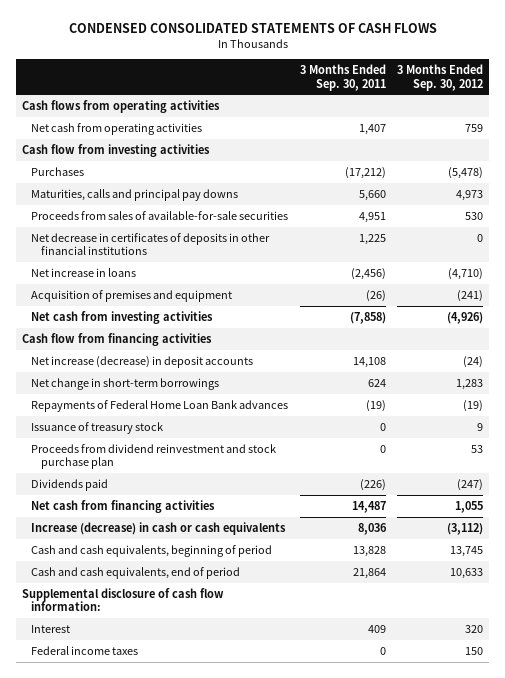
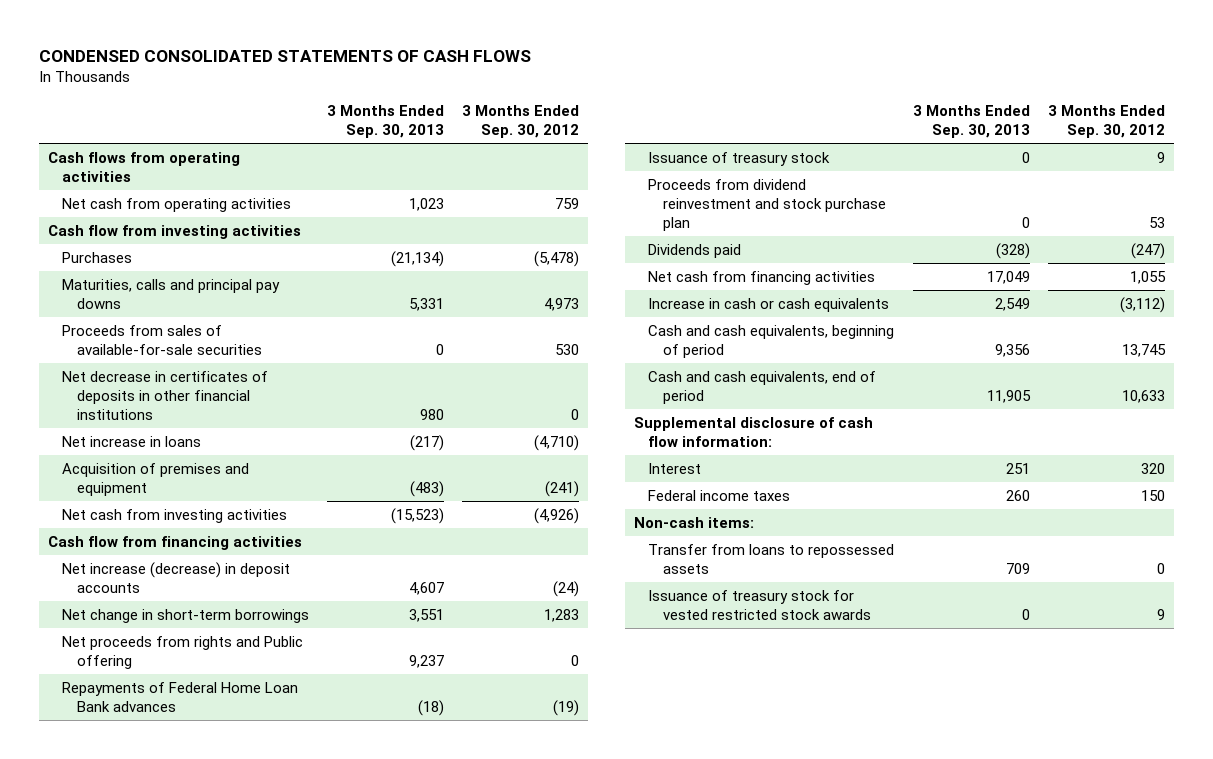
- | 3 Months Ended Sep. 30, 2011 | 3 Months Ended Sep. 30, 2012
+ | 3 Months Ended Sep. 30, 2013 | 3 Months Ended Sep. 30, 2012
+ Net proceeds from rights and Public offering | 9,237 | 0
- Increase (decrease) in cash or cash equivalents | 8,036 | (3,112)
+ Increase in cash or cash equivalents | 2,549 | (3,112)
+ Non-cash items:
+ Transfer from loans to repossessed assets | 709 | 0
+ Issuance of treasury stock for vested restricted stock awards | 0 | 9

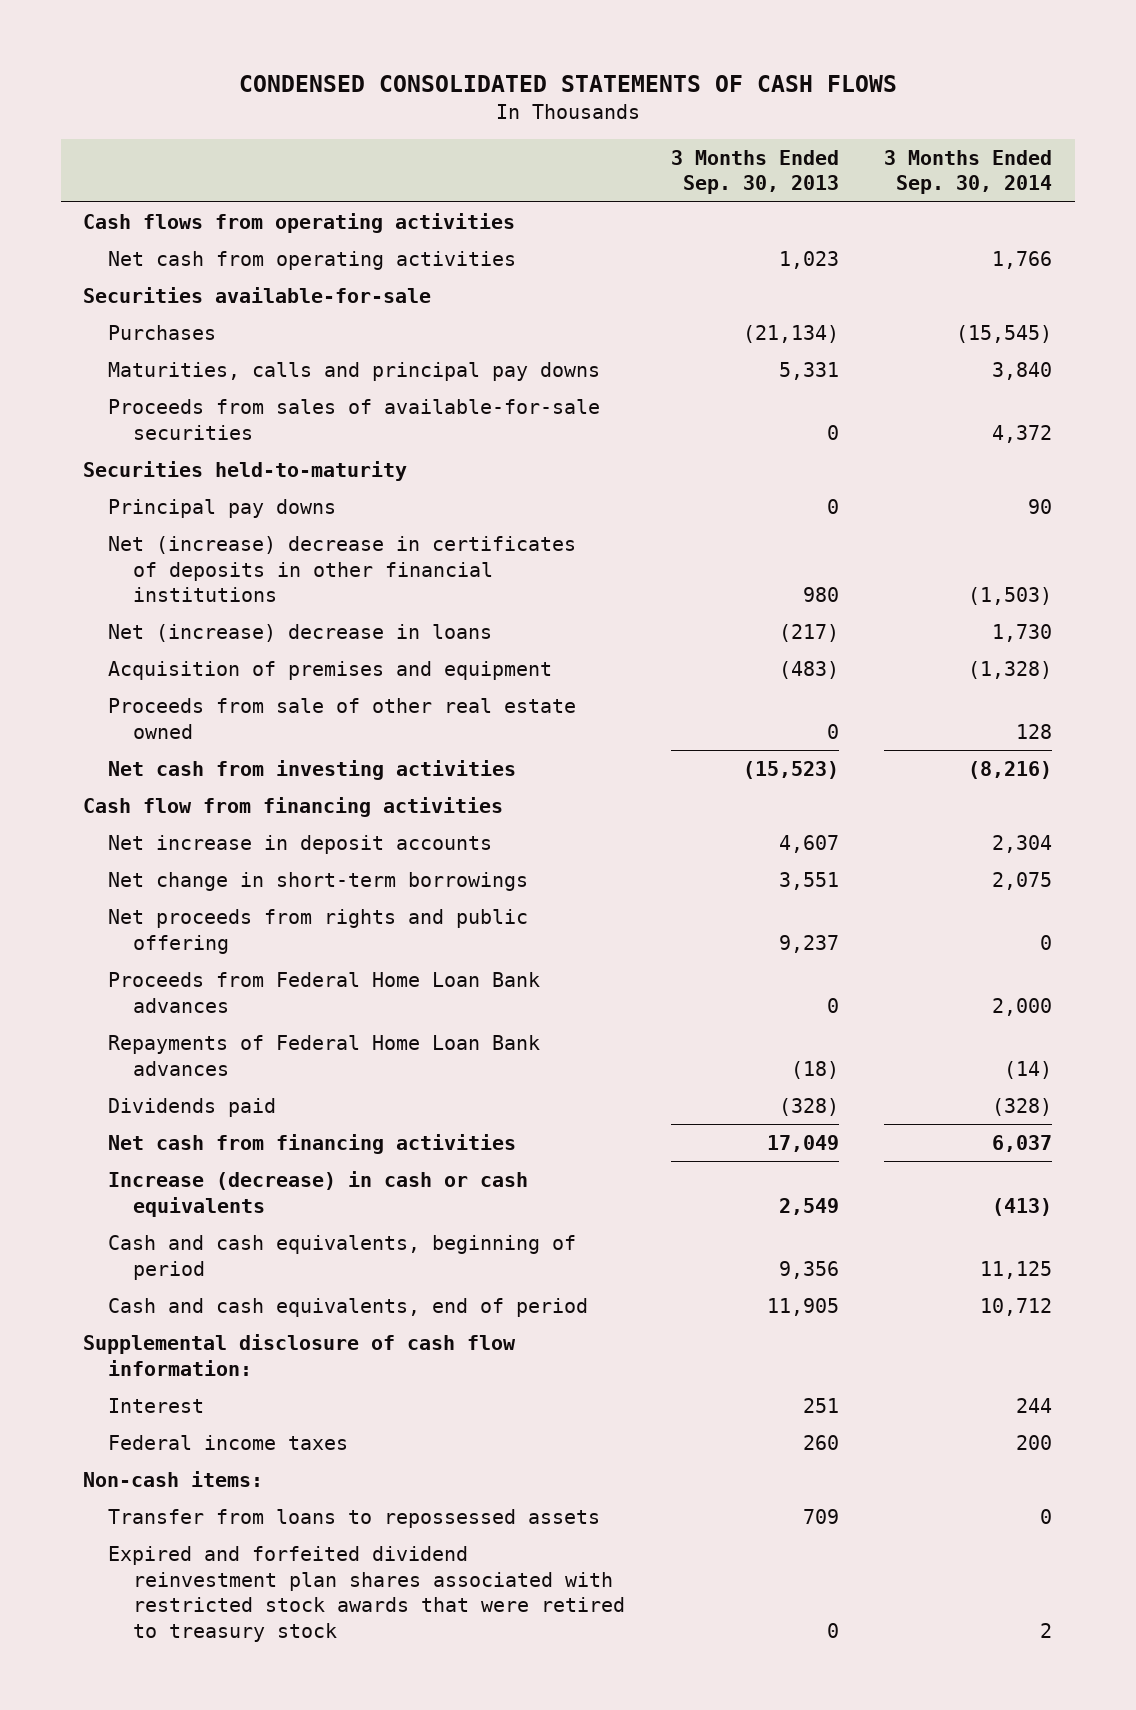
- | 3 Months Ended Sep. 30, 2013 | 3 Months Ended Sep. 30, 2012
+ | 3 Months Ended Sep. 30, 2013 | 3 Months Ended Sep. 30, 2014
- Cash flow from investing activities
+ Securities available-for-sale
- Net decrease in certificates of deposits in other financial institutions | 980 | 0
- Net increase in loans | (217) | (4,710)
+ Securities held-to-maturity
+ Principal pay downs | 0 | 90
+ Net (increase) decrease in certificates of deposits in other financial institutions | 980 | (1,503)
+ Net (increase) decrease in loans | (217) | 1,730
+ Proceeds from sale of other real estate owned | 0 | 128
- Net increase (decrease) in deposit accounts | 4,607 | (24)
+ Net increase in deposit accounts | 4,607 | 2,304
- Net proceeds from rights and Public offering | 9,237 | 0
+ Net proceeds from rights and public offering | 9,237 | 0
+ Proceeds from Federal Home Loan Bank advances | 0 | 2,000
- Issuance of treasury stock | 0 | 9
- Proceeds from dividend reinvestment and stock purchase plan | 0 | 53
- Increase in cash or cash equivalents | 2,549 | (3,112)
+ Increase (decrease) in cash or cash equivalents | 2,549 | (413)
- Issuance of treasury stock for vested restricted stock awards | 0 | 9
+ Expired and forfeited dividend reinvestment plan shares associated with restricted stock awards that were retired to treasury stock | 0 | 2

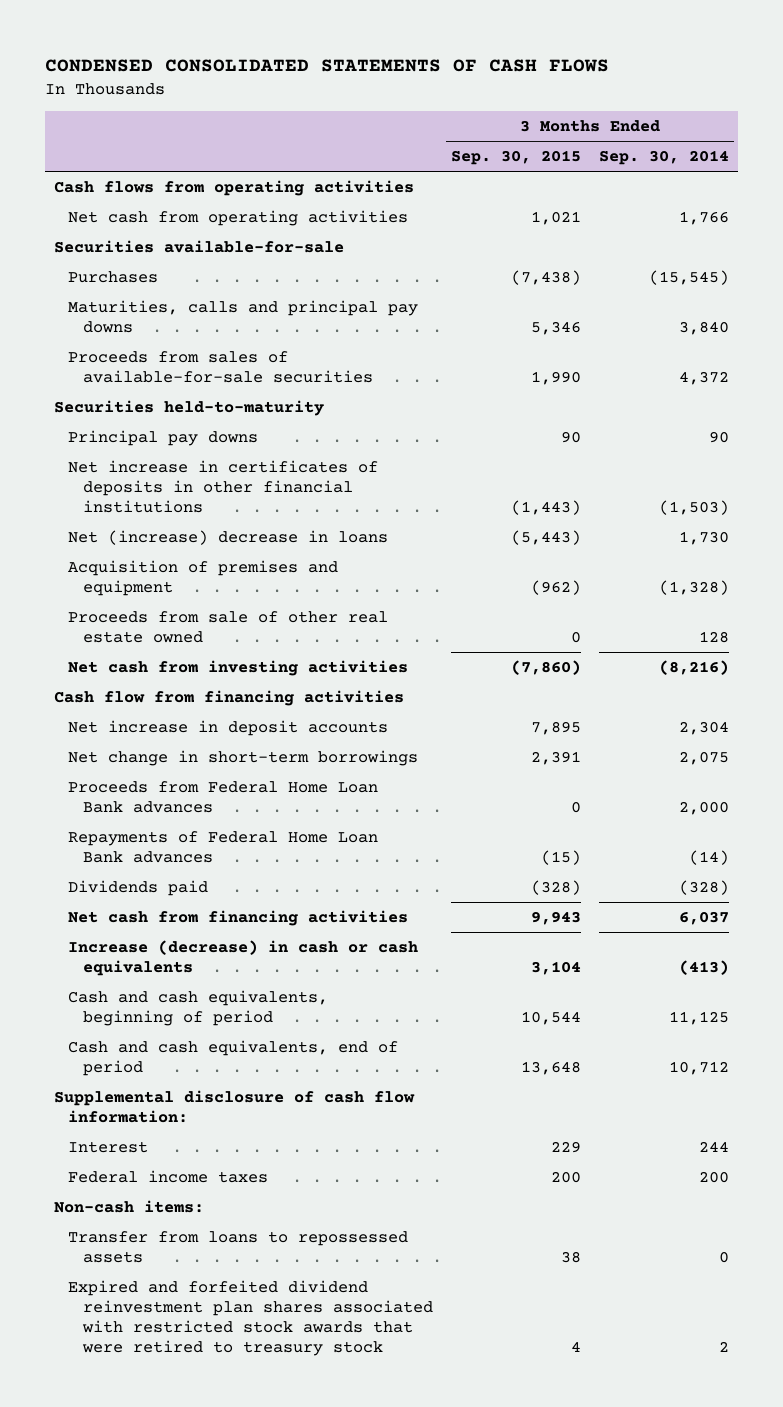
- | 3 Months Ended Sep. 30, 2013 | 3 Months Ended Sep. 30, 2014
+ | 3 Months Ended Sep. 30, 2015 | 3 Months Ended Sep. 30, 2014
- Net (increase) decrease in certificates of deposits in other financial institutions | 980 | (1,503)
+ Net increase in certificates of deposits in other financial institutions | (1,443) | (1,503)
- Net proceeds from rights and public offering | 9,237 | 0

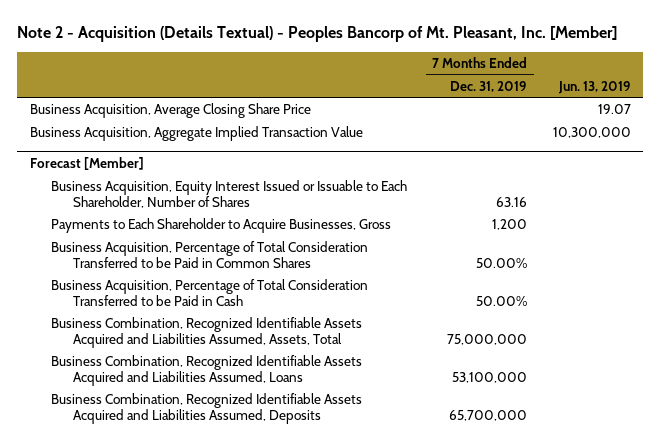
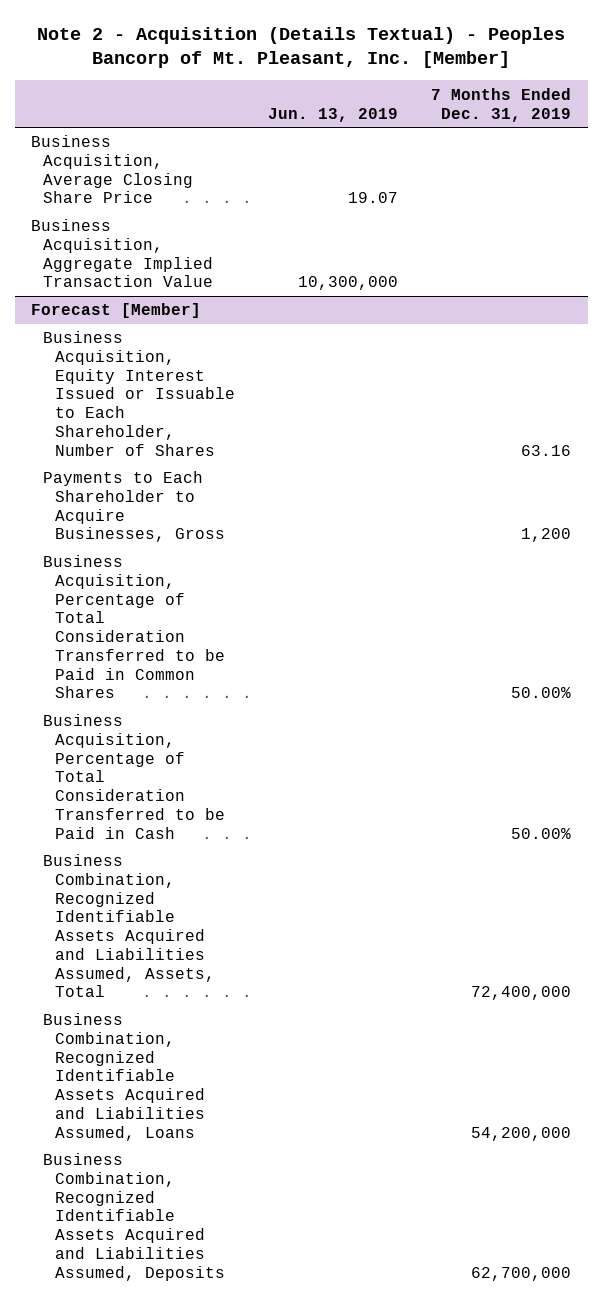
- | 7 Months Ended Dec. 31, 2019 | Jun. 13, 2019
+ | Jun. 13, 2019 | 7 Months Ended Dec. 31, 2019
@ Forecast [Member]
- Business Combination, Recognized Identifiable Assets Acquired and Liabilities Assumed, Assets, Total | 75,000,000 |
- Business Combination, Recognized Identifiable Assets Acquired and Liabilities Assumed, Loans | 53,100,000 |
- Business Combination, Recognized Identifiable Assets Acquired and Liabilities Assumed, Deposits | 65,700,000 |
+ Business Combination, Recognized Identifiable Assets Acquired and Liabilities Assumed, Assets, Total | | 72,400,000
+ Business Combination, Recognized Identifiable Assets Acquired and Liabilities Assumed, Loans | | 54,200,000
+ Business Combination, Recognized Identifiable Assets Acquired and Liabilities Assumed, Deposits | | 62,700,000

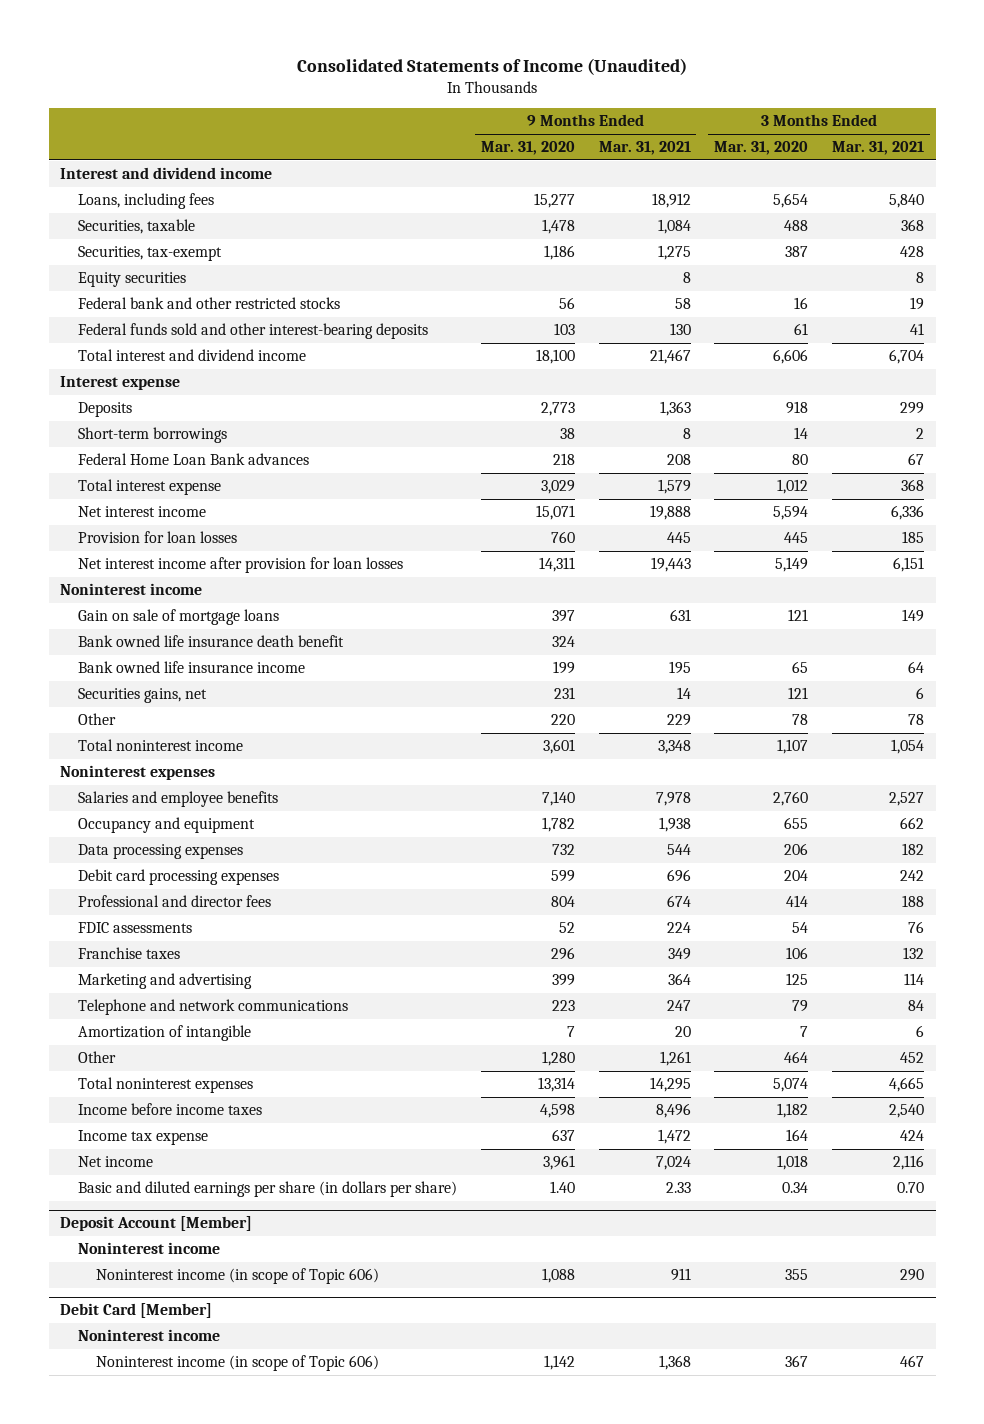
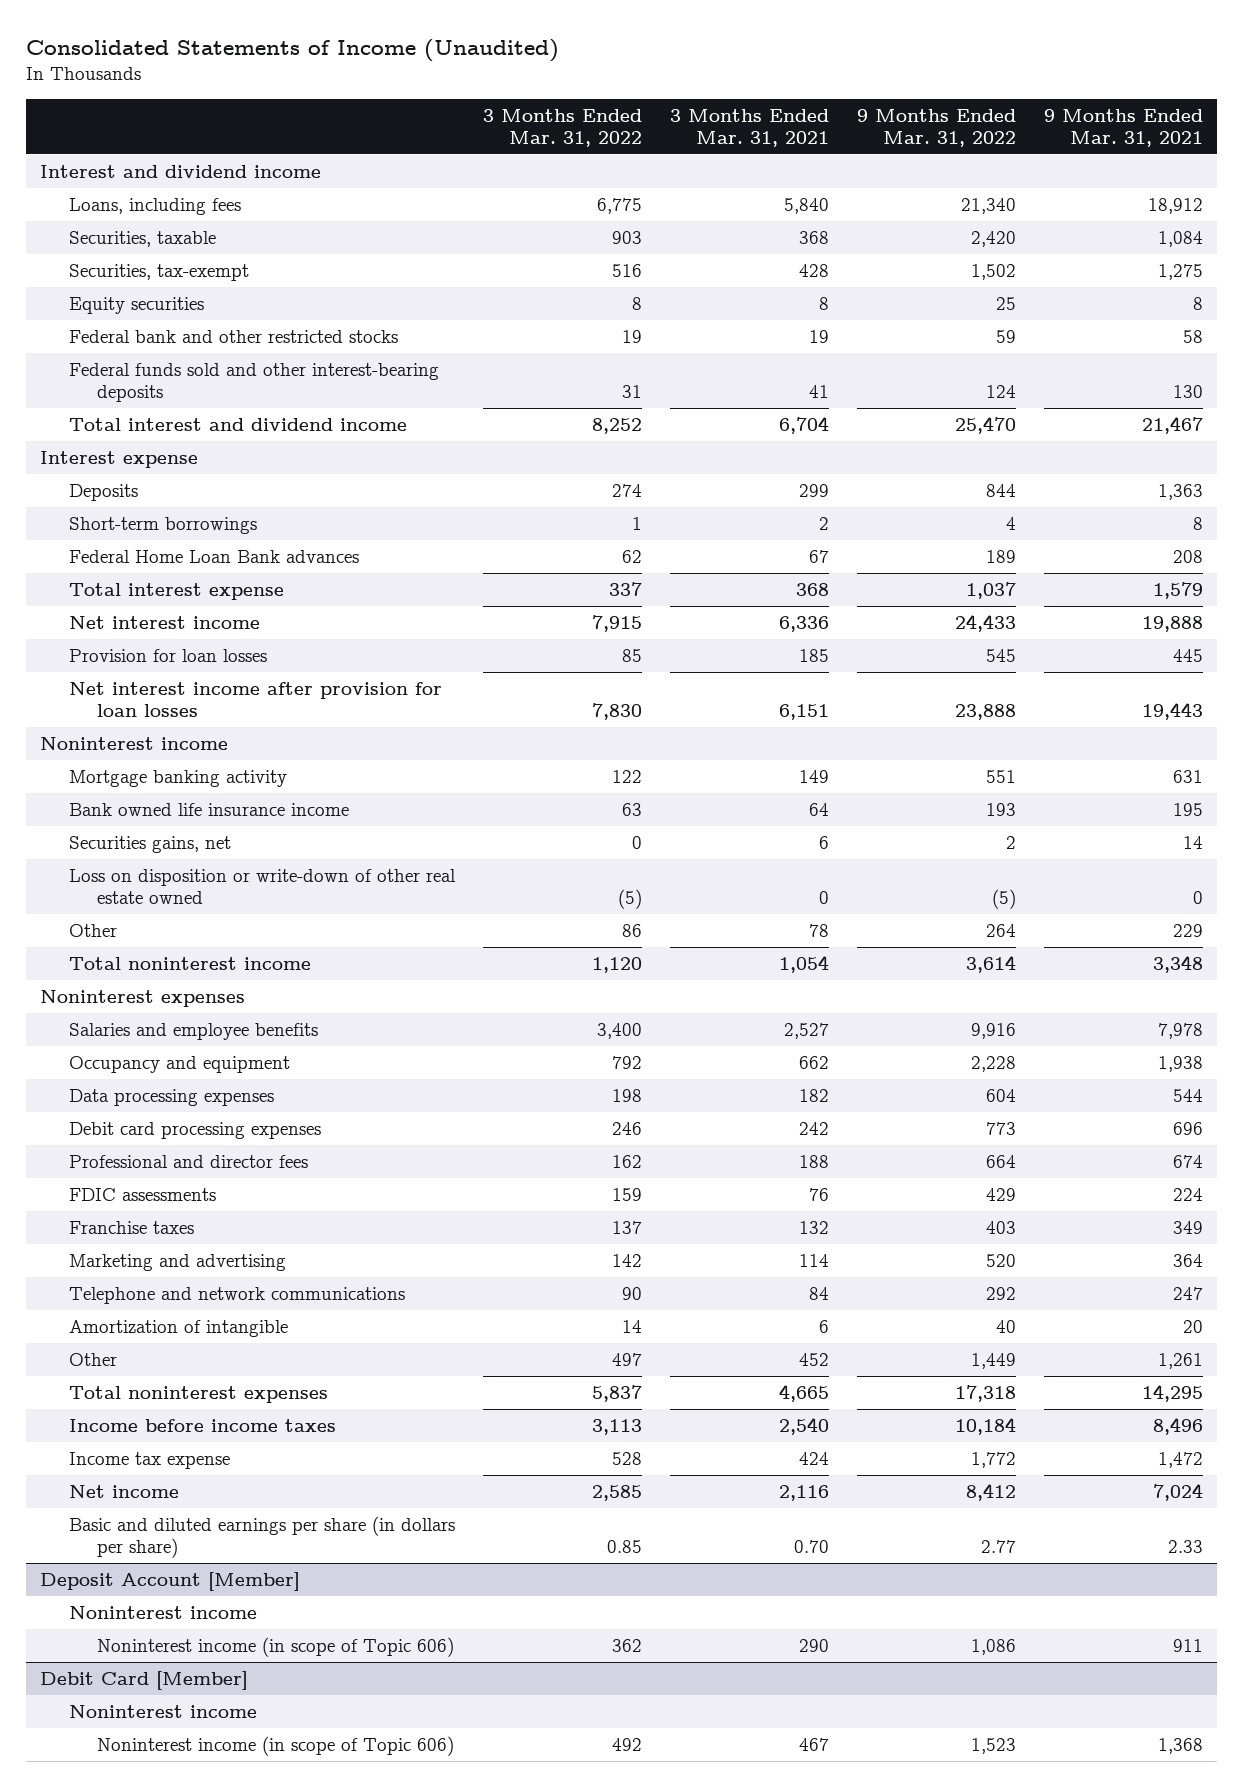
- | 9 Months Ended Mar. 31, 2020 | 9 Months Ended Mar. 31, 2021 | 3 Months Ended Mar. 31, 2020 | 3 Months Ended Mar. 31, 2021
+ | 3 Months Ended Mar. 31, 2022 | 3 Months Ended Mar. 31, 2021 | 9 Months Ended Mar. 31, 2022 | 9 Months Ended Mar. 31, 2021
- Gain on sale of mortgage loans | 397 | 631 | 121 | 149
- Bank owned life insurance death benefit | 324 | | |
+ Mortgage banking activity | 122 | 149 | 551 | 631
+ Loss on disposition or write-down of other real estate owned | (5) | 0 | (5) | 0

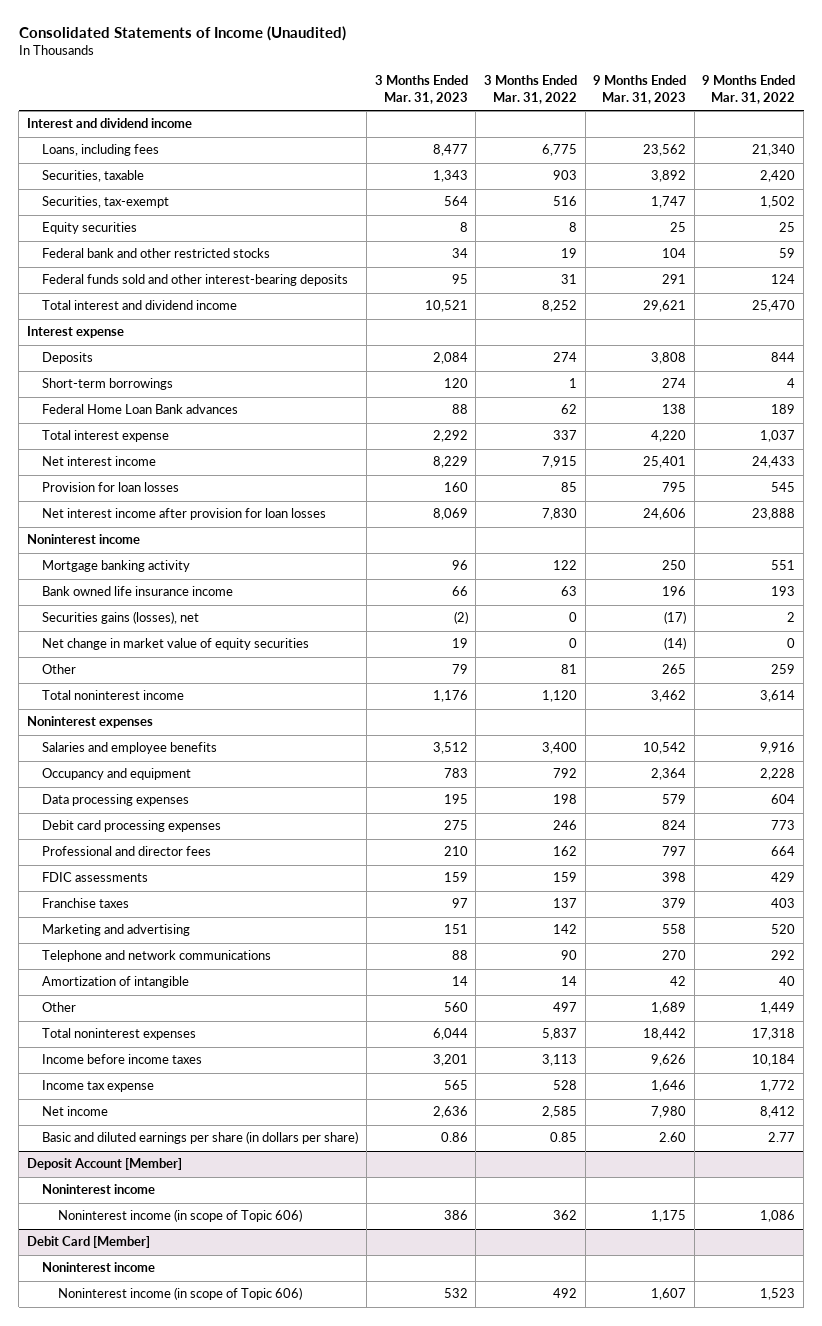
- | 3 Months Ended Mar. 31, 2022 | 3 Months Ended Mar. 31, 2021 | 9 Months Ended Mar. 31, 2022 | 9 Months Ended Mar. 31, 2021
+ | 3 Months Ended Mar. 31, 2023 | 3 Months Ended Mar. 31, 2022 | 9 Months Ended Mar. 31, 2023 | 9 Months Ended Mar. 31, 2022
- Securities gains, net | 0 | 6 | 2 | 14
- Loss on disposition or write-down of other real estate owned | (5) | 0 | (5) | 0
- Other | 86 | 78 | 264 | 229
+ Securities gains (losses), net | (2) | 0 | (17) | 2
+ Net change in market value of equity securities | 19 | 0 | (14) | 0
+ Other | 79 | 81 | 265 | 259

